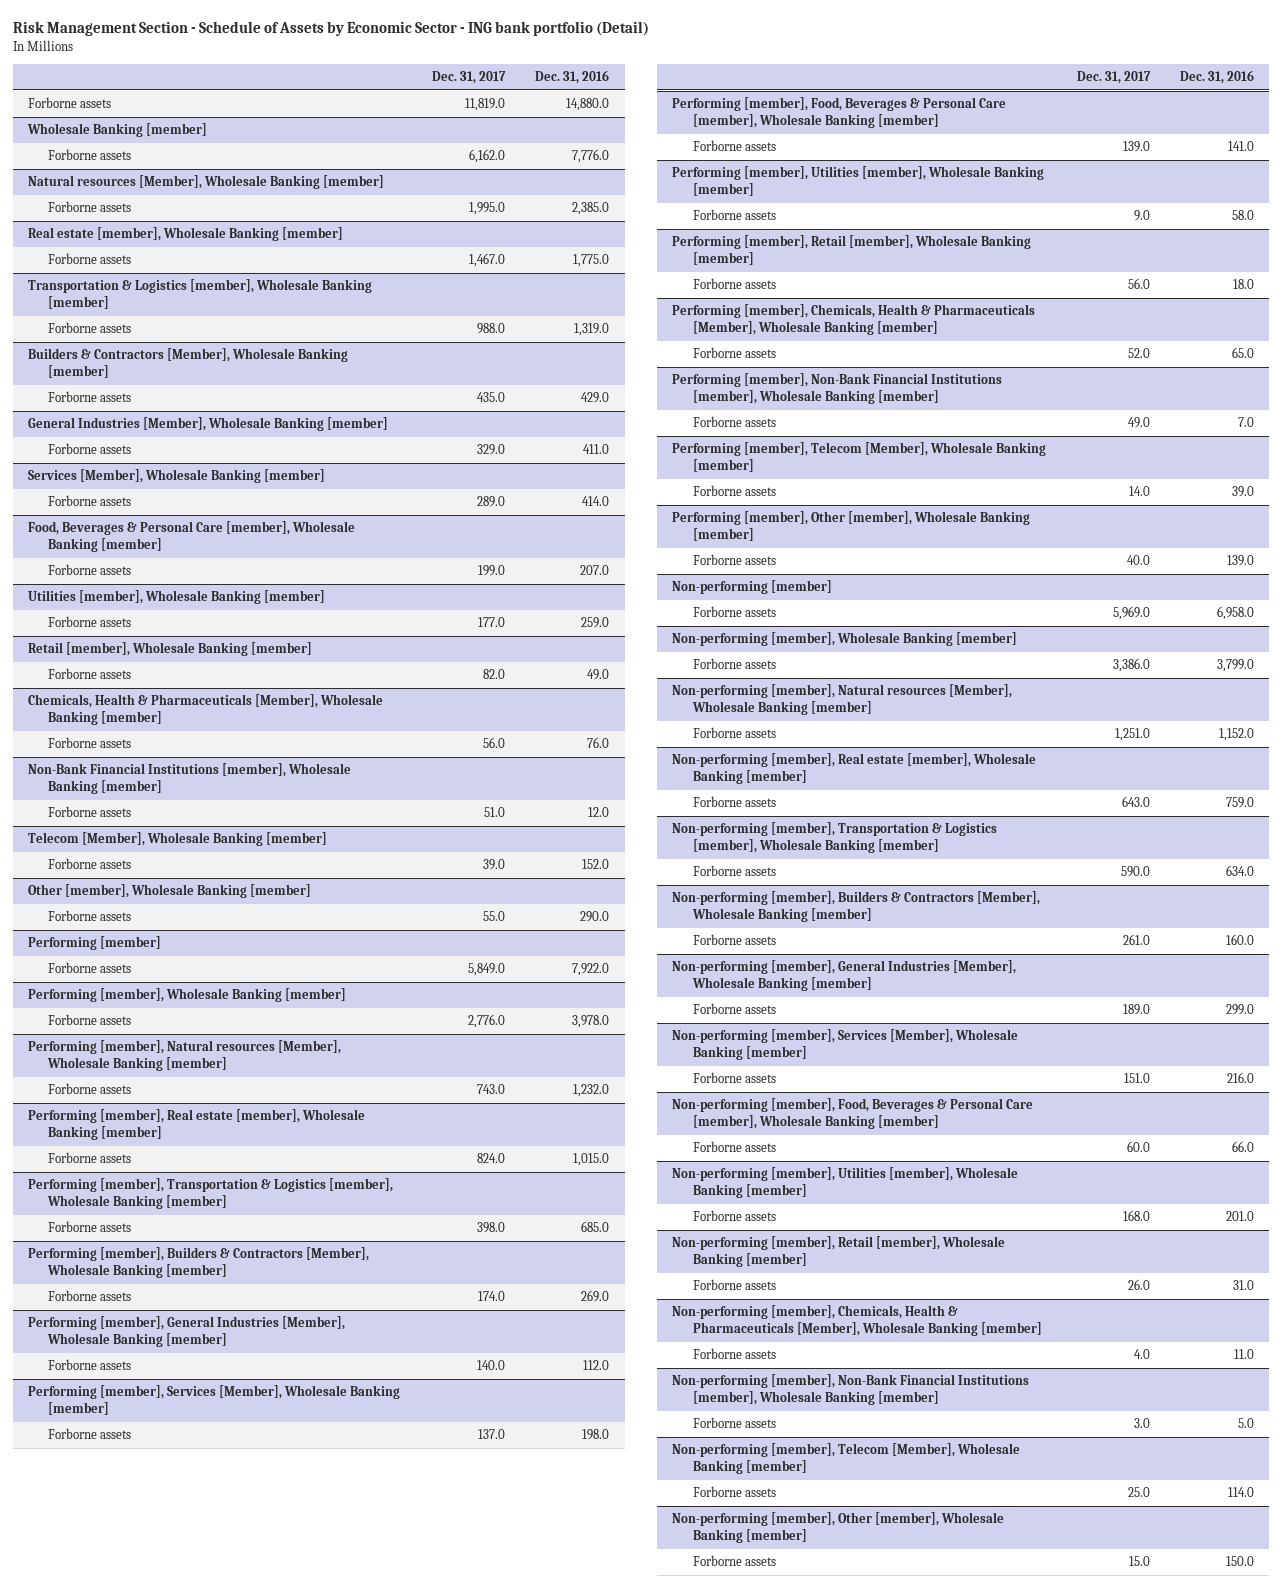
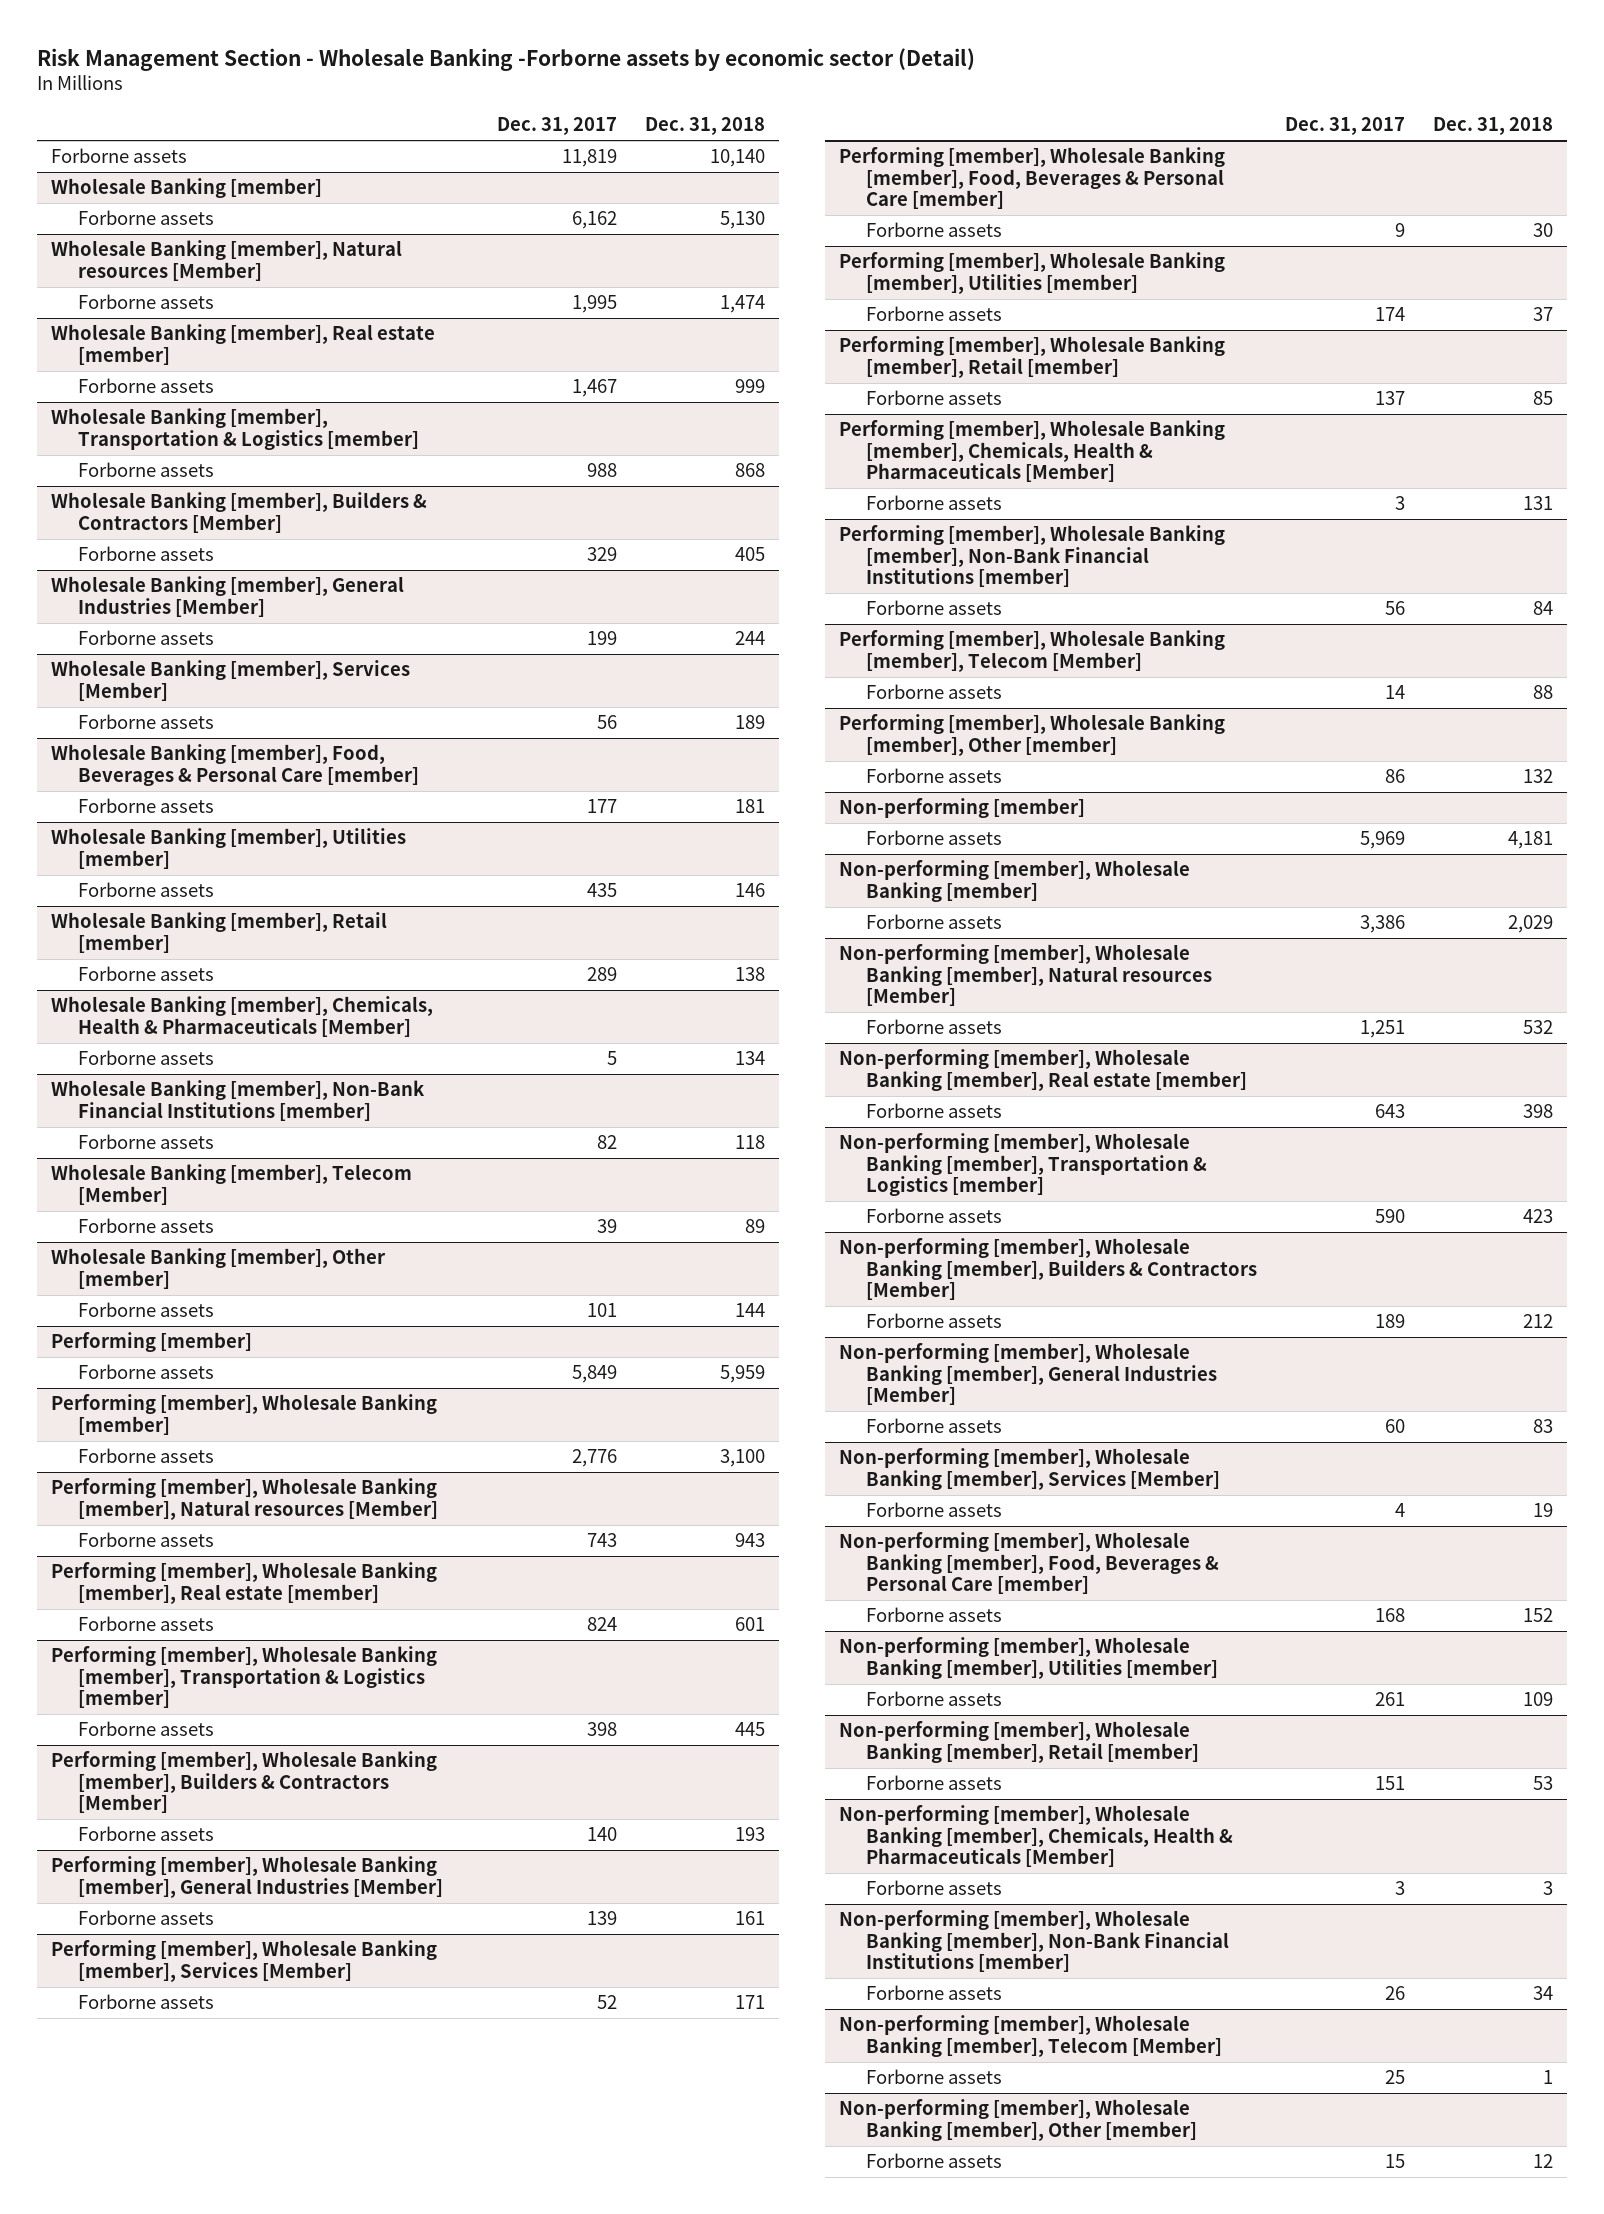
- Risk Management Section - Schedule of Assets by Economic Sector - ING bank portfolio (Detail)
+ Risk Management Section - Wholesale Banking -Forborne assets by economic sector (Detail)
- | Dec. 31, 2017 | Dec. 31, 2016
+ | Dec. 31, 2017 | Dec. 31, 2018
- Forborne assets | 11,819.0 | 14,880.0
+ Forborne assets | 11,819 | 10,140
@ Wholesale Banking [member]
- Forborne assets | 6,162.0 | 7,776.0
- Natural resources [Member], Wholesale Banking [member]
- Forborne assets | 1,995.0 | 2,385.0
- Real estate [member], Wholesale Banking [member]
- Forborne assets | 1,467.0 | 1,775.0
- Transportation & Logistics [member], Wholesale Banking [member]
- Forborne assets | 988.0 | 1,319.0
- Builders & Contractors [Member], Wholesale Banking [member]
- Forborne assets | 435.0 | 429.0
- General Industries [Member], Wholesale Banking [member]
- Forborne assets | 329.0 | 411.0
- Services [Member], Wholesale Banking [member]
- Forborne assets | 289.0 | 414.0
- Food, Beverages & Personal Care [member], Wholesale Banking [member]
- Forborne assets | 199.0 | 207.0
- Utilities [member], Wholesale Banking [member]
- Forborne assets | 177.0 | 259.0
- Retail [member], Wholesale Banking [member]
- Forborne assets | 82.0 | 49.0
- Chemicals, Health & Pharmaceuticals [Member], Wholesale Banking [member]
- Forborne assets | 56.0 | 76.0
- Non-Bank Financial Institutions [member], Wholesale Banking [member]
- Forborne assets | 51.0 | 12.0
- Telecom [Member], Wholesale Banking [member]
- Forborne assets | 39.0 | 152.0
- Other [member], Wholesale Banking [member]
- Forborne assets | 55.0 | 290.0
@ Wholesale Banking [member]
+ Forborne assets | 6,162 | 5,130
+ Wholesale Banking [member], Natural resources [Member]
+ Forborne assets | 1,995 | 1,474
+ Wholesale Banking [member], Real estate [member]
+ Forborne assets | 1,467 | 999
+ Wholesale Banking [member], Transportation & Logistics [member]
+ Forborne assets | 988 | 868
+ Wholesale Banking [member], Builders & Contractors [Member]
+ Forborne assets | 329 | 405
+ Wholesale Banking [member], General Industries [Member]
+ Forborne assets | 199 | 244
+ Wholesale Banking [member], Services [Member]
+ Forborne assets | 56 | 189
+ Wholesale Banking [member], Food, Beverages & Personal Care [member]
+ Forborne assets | 177 | 181
+ Wholesale Banking [member], Utilities [member]
+ Forborne assets | 435 | 146
+ Wholesale Banking [member], Retail [member]
+ Forborne assets | 289 | 138
+ Wholesale Banking [member], Chemicals, Health & Pharmaceuticals [Member]
+ Forborne assets | 5 | 134
+ Wholesale Banking [member], Non-Bank Financial Institutions [member]
+ Forborne assets | 82 | 118
+ Wholesale Banking [member], Telecom [Member]
+ Forborne assets | 39 | 89
+ Wholesale Banking [member], Other [member]
+ Forborne assets | 101 | 144
@ Performing [member]
- Forborne assets | 5,849.0 | 7,922.0
+ Forborne assets | 5,849 | 5,959
@ Performing [member], Wholesale Banking [member]
- Forborne assets | 2,776.0 | 3,978.0
- Performing [member], Natural resources [Member], Wholesale Banking [member]
- Forborne assets | 743.0 | 1,232.0
- Performing [member], Real estate [member], Wholesale Banking [member]
- Forborne assets | 824.0 | 1,015.0
- Performing [member], Transportation & Logistics [member], Wholesale Banking [member]
- Forborne assets | 398.0 | 685.0
- Performing [member], Builders & Contractors [Member], Wholesale Banking [member]
- Forborne assets | 174.0 | 269.0
- Performing [member], General Industries [Member], Wholesale Banking [member]
- Forborne assets | 140.0 | 112.0
- Performing [member], Services [Member], Wholesale Banking [member]
- Forborne assets | 137.0 | 198.0
- Performing [member], Food, Beverages & Personal Care [member], Wholesale Banking [member]
- Forborne assets | 139.0 | 141.0
- Performing [member], Utilities [member], Wholesale Banking [member]
- Forborne assets | 9.0 | 58.0
- Performing [member], Retail [member], Wholesale Banking [member]
- Forborne assets | 56.0 | 18.0
- Performing [member], Chemicals, Health & Pharmaceuticals [Member], Wholesale Banking [member]
- Forborne assets | 52.0 | 65.0
- Performing [member], Non-Bank Financial Institutions [member], Wholesale Banking [member]
- Forborne assets | 49.0 | 7.0
- Performing [member], Telecom [Member], Wholesale Banking [member]
- Forborne assets | 14.0 | 39.0
- Performing [member], Other [member], Wholesale Banking [member]
- Forborne assets | 40.0 | 139.0
@ Performing [member], Wholesale Banking [member]
+ Forborne assets | 2,776 | 3,100
+ Performing [member], Wholesale Banking [member], Natural resources [Member]
+ Forborne assets | 743 | 943
+ Performing [member], Wholesale Banking [member], Real estate [member]
+ Forborne assets | 824 | 601
+ Performing [member], Wholesale Banking [member], Transportation & Logistics [member]
+ Forborne assets | 398 | 445
+ Performing [member], Wholesale Banking [member], Builders & Contractors [Member]
+ Forborne assets | 140 | 193
+ Performing [member], Wholesale Banking [member], General Industries [Member]
+ Forborne assets | 139 | 161
+ Performing [member], Wholesale Banking [member], Services [Member]
+ Forborne assets | 52 | 171
+ Performing [member], Wholesale Banking [member], Food, Beverages & Personal Care [member]
+ Forborne assets | 9 | 30
+ Performing [member], Wholesale Banking [member], Utilities [member]
+ Forborne assets | 174 | 37
+ Performing [member], Wholesale Banking [member], Retail [member]
+ Forborne assets | 137 | 85
+ Performing [member], Wholesale Banking [member], Chemicals, Health & Pharmaceuticals [Member]
+ Forborne assets | 3 | 131
+ Performing [member], Wholesale Banking [member], Non-Bank Financial Institutions [member]
+ Forborne assets | 56 | 84
+ Performing [member], Wholesale Banking [member], Telecom [Member]
+ Forborne assets | 14 | 88
+ Performing [member], Wholesale Banking [member], Other [member]
+ Forborne assets | 86 | 132
@ Non-performing [member]
- Forborne assets | 5,969.0 | 6,958.0
+ Forborne assets | 5,969 | 4,181
@ Non-performing [member], Wholesale Banking [member]
- Forborne assets | 3,386.0 | 3,799.0
- Non-performing [member], Natural resources [Member], Wholesale Banking [member]
- Forborne assets | 1,251.0 | 1,152.0
- Non-performing [member], Real estate [member], Wholesale Banking [member]
- Forborne assets | 643.0 | 759.0
- Non-performing [member], Transportation & Logistics [member], Wholesale Banking [member]
- Forborne assets | 590.0 | 634.0
- Non-performing [member], Builders & Contractors [Member], Wholesale Banking [member]
- Forborne assets | 261.0 | 160.0
- Non-performing [member], General Industries [Member], Wholesale Banking [member]
- Forborne assets | 189.0 | 299.0
- Non-performing [member], Services [Member], Wholesale Banking [member]
- Forborne assets | 151.0 | 216.0
- Non-performing [member], Food, Beverages & Personal Care [member], Wholesale Banking [member]
- Forborne assets | 60.0 | 66.0
- Non-performing [member], Utilities [member], Wholesale Banking [member]
- Forborne assets | 168.0 | 201.0
- Non-performing [member], Retail [member], Wholesale Banking [member]
- Forborne assets | 26.0 | 31.0
- Non-performing [member], Chemicals, Health & Pharmaceuticals [Member], Wholesale Banking [member]
- Forborne assets | 4.0 | 11.0
- Non-performing [member], Non-Bank Financial Institutions [member], Wholesale Banking [member]
- Forborne assets | 3.0 | 5.0
- Non-performing [member], Telecom [Member], Wholesale Banking [member]
- Forborne assets | 25.0 | 114.0
- Non-performing [member], Other [member], Wholesale Banking [member]
- Forborne assets | 15.0 | 150.0
@ Non-performing [member], Wholesale Banking [member]
+ Forborne assets | 3,386 | 2,029
+ Non-performing [member], Wholesale Banking [member], Natural resources [Member]
+ Forborne assets | 1,251 | 532
+ Non-performing [member], Wholesale Banking [member], Real estate [member]
+ Forborne assets | 643 | 398
+ Non-performing [member], Wholesale Banking [member], Transportation & Logistics [member]
+ Forborne assets | 590 | 423
+ Non-performing [member], Wholesale Banking [member], Builders & Contractors [Member]
+ Forborne assets | 189 | 212
+ Non-performing [member], Wholesale Banking [member], General Industries [Member]
+ Forborne assets | 60 | 83
+ Non-performing [member], Wholesale Banking [member], Services [Member]
+ Forborne assets | 4 | 19
+ Non-performing [member], Wholesale Banking [member], Food, Beverages & Personal Care [member]
+ Forborne assets | 168 | 152
+ Non-performing [member], Wholesale Banking [member], Utilities [member]
+ Forborne assets | 261 | 109
+ Non-performing [member], Wholesale Banking [member], Retail [member]
+ Forborne assets | 151 | 53
+ Non-performing [member], Wholesale Banking [member], Chemicals, Health & Pharmaceuticals [Member]
+ Forborne assets | 3 | 3
+ Non-performing [member], Wholesale Banking [member], Non-Bank Financial Institutions [member]
+ Forborne assets | 26 | 34
+ Non-performing [member], Wholesale Banking [member], Telecom [Member]
+ Forborne assets | 25 | 1
+ Non-performing [member], Wholesale Banking [member], Other [member]
+ Forborne assets | 15 | 12

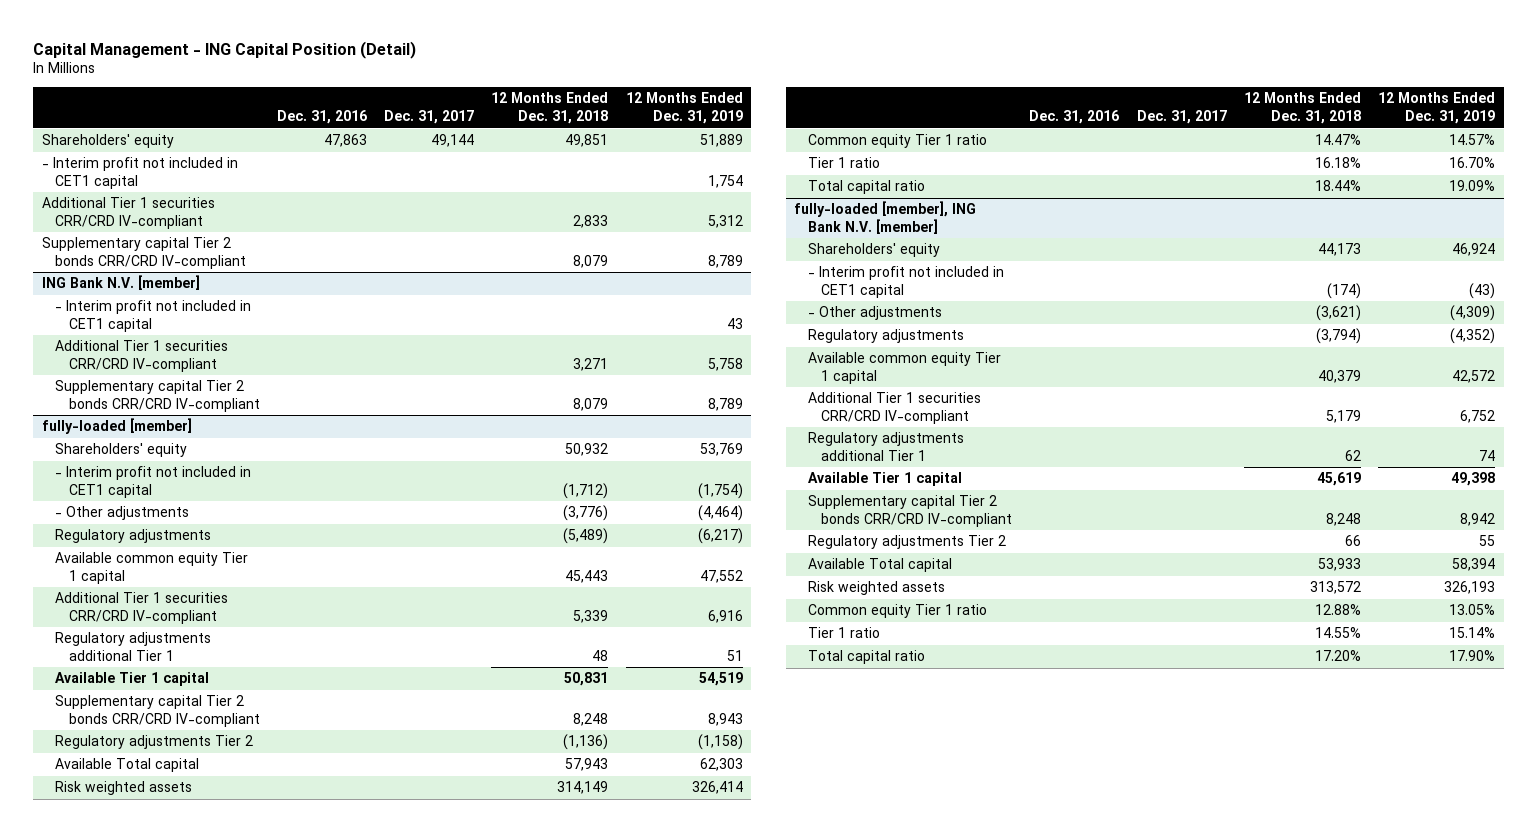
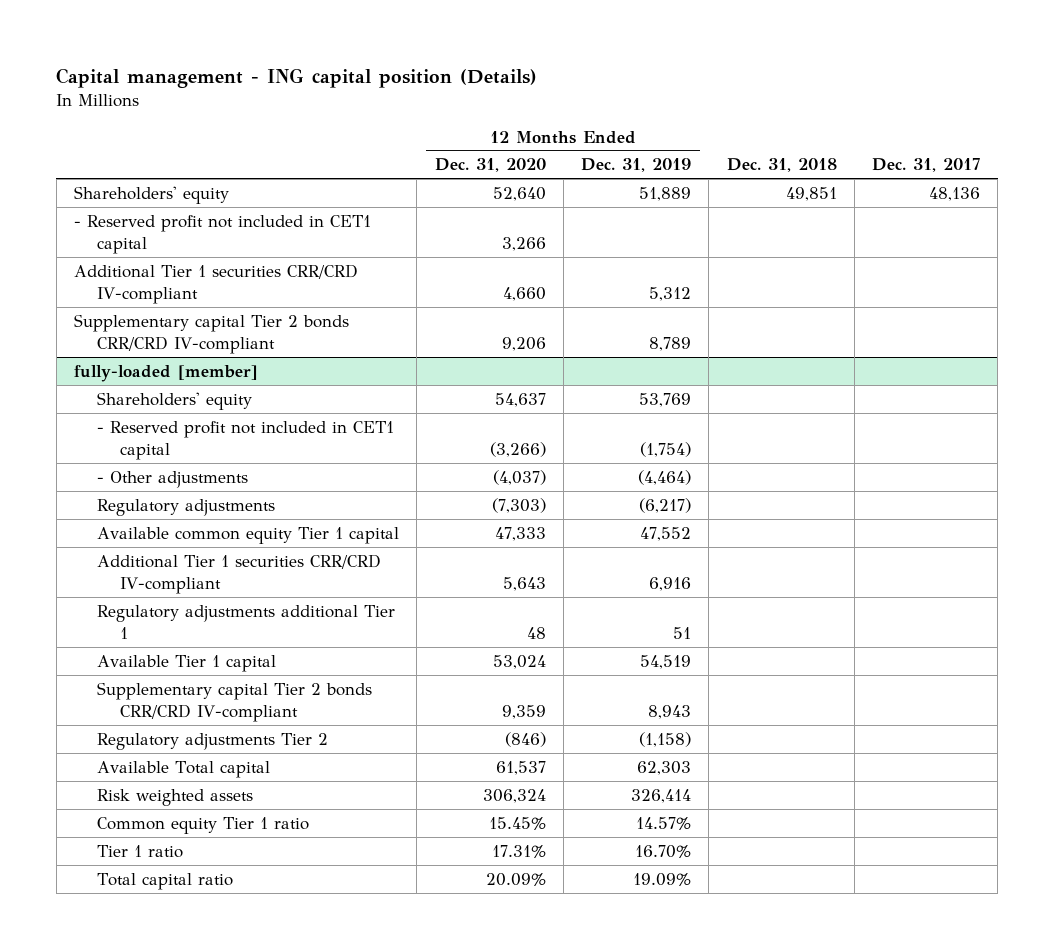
- Capital Management - ING Capital Position (Detail)
+ Capital management - ING capital position (Details)
- | Dec. 31, 2016 | Dec. 31, 2017 | 12 Months Ended Dec. 31, 2018 | 12 Months Ended Dec. 31, 2019
+ | 12 Months Ended Dec. 31, 2020 | 12 Months Ended Dec. 31, 2019 | Dec. 31, 2018 | Dec. 31, 2017
- Shareholders' equity | 47,863 | 49,144 | 49,851 | 51,889
- - Interim profit not included in CET1 capital | | | | 1,754
+ Shareholders' equity | 52,640 | 51,889 | 49,851 | 48,136
+ - Reserved profit not included in CET1 capital | 3,266 | | |
- ING Bank N.V. [member]
- - Interim profit not included in CET1 capital | | | | 43
- Additional Tier 1 securities CRR/CRD IV-compliant | | | 3,271 | 5,758
- Supplementary capital Tier 2 bonds CRR/CRD IV-compliant | | | 8,079 | 8,789
@ fully-loaded [member]
- - Interim profit not included in CET1 capital | | | (1,712) | (1,754)
+ - Reserved profit not included in CET1 capital | (3,266) | (1,754) | |
- fully-loaded [member], ING Bank N.V. [member]
- Shareholders' equity | | | 44,173 | 46,924
- - Interim profit not included in CET1 capital | | | (174) | (43)
- - Other adjustments | | | (3,621) | (4,309)
- Regulatory adjustments | | | (3,794) | (4,352)
- Available common equity Tier 1 capital | | | 40,379 | 42,572
- Additional Tier 1 securities CRR/CRD IV-compliant | | | 5,179 | 6,752
- Regulatory adjustments additional Tier 1 | | | 62 | 74
- Available Tier 1 capital | | | 45,619 | 49,398
- Supplementary capital Tier 2 bonds CRR/CRD IV-compliant | | | 8,248 | 8,942
- Regulatory adjustments Tier 2 | | | 66 | 55
- Available Total capital | | | 53,933 | 58,394
- Risk weighted assets | | | 313,572 | 326,193
- Common equity Tier 1 ratio | | | 12.88% | 13.05%
- Tier 1 ratio | | | 14.55% | 15.14%
- Total capital ratio | | | 17.20% | 17.90%

